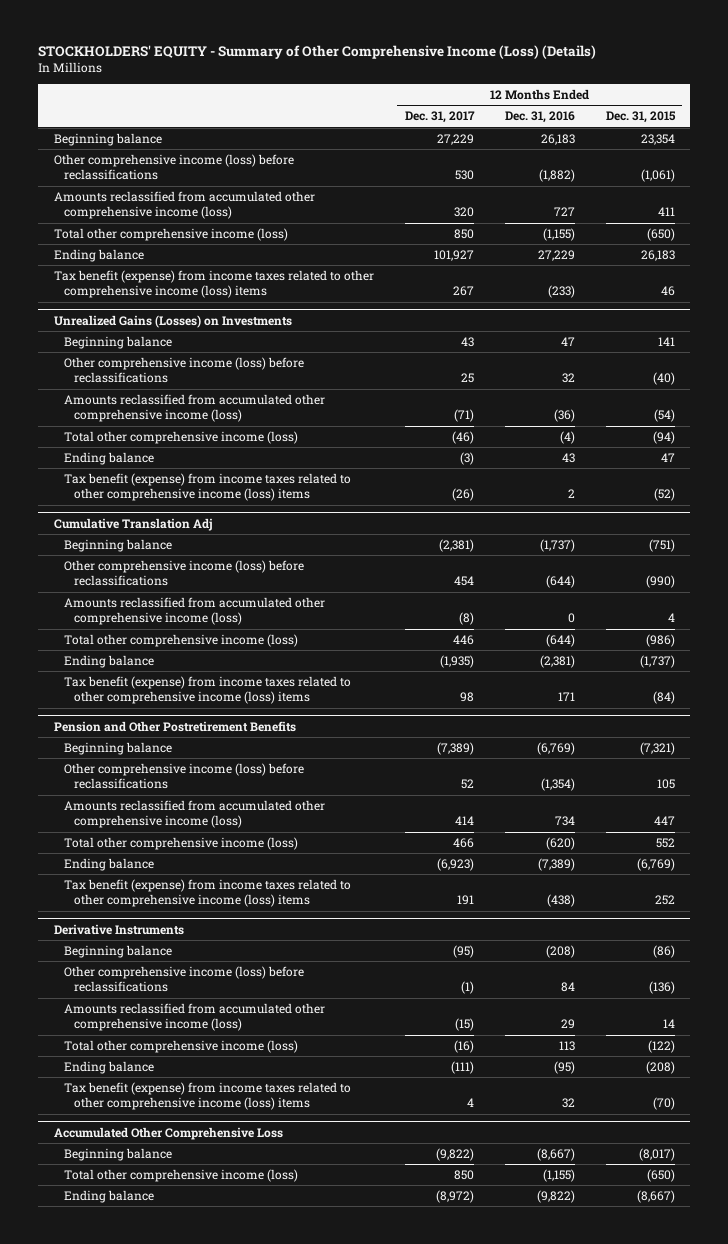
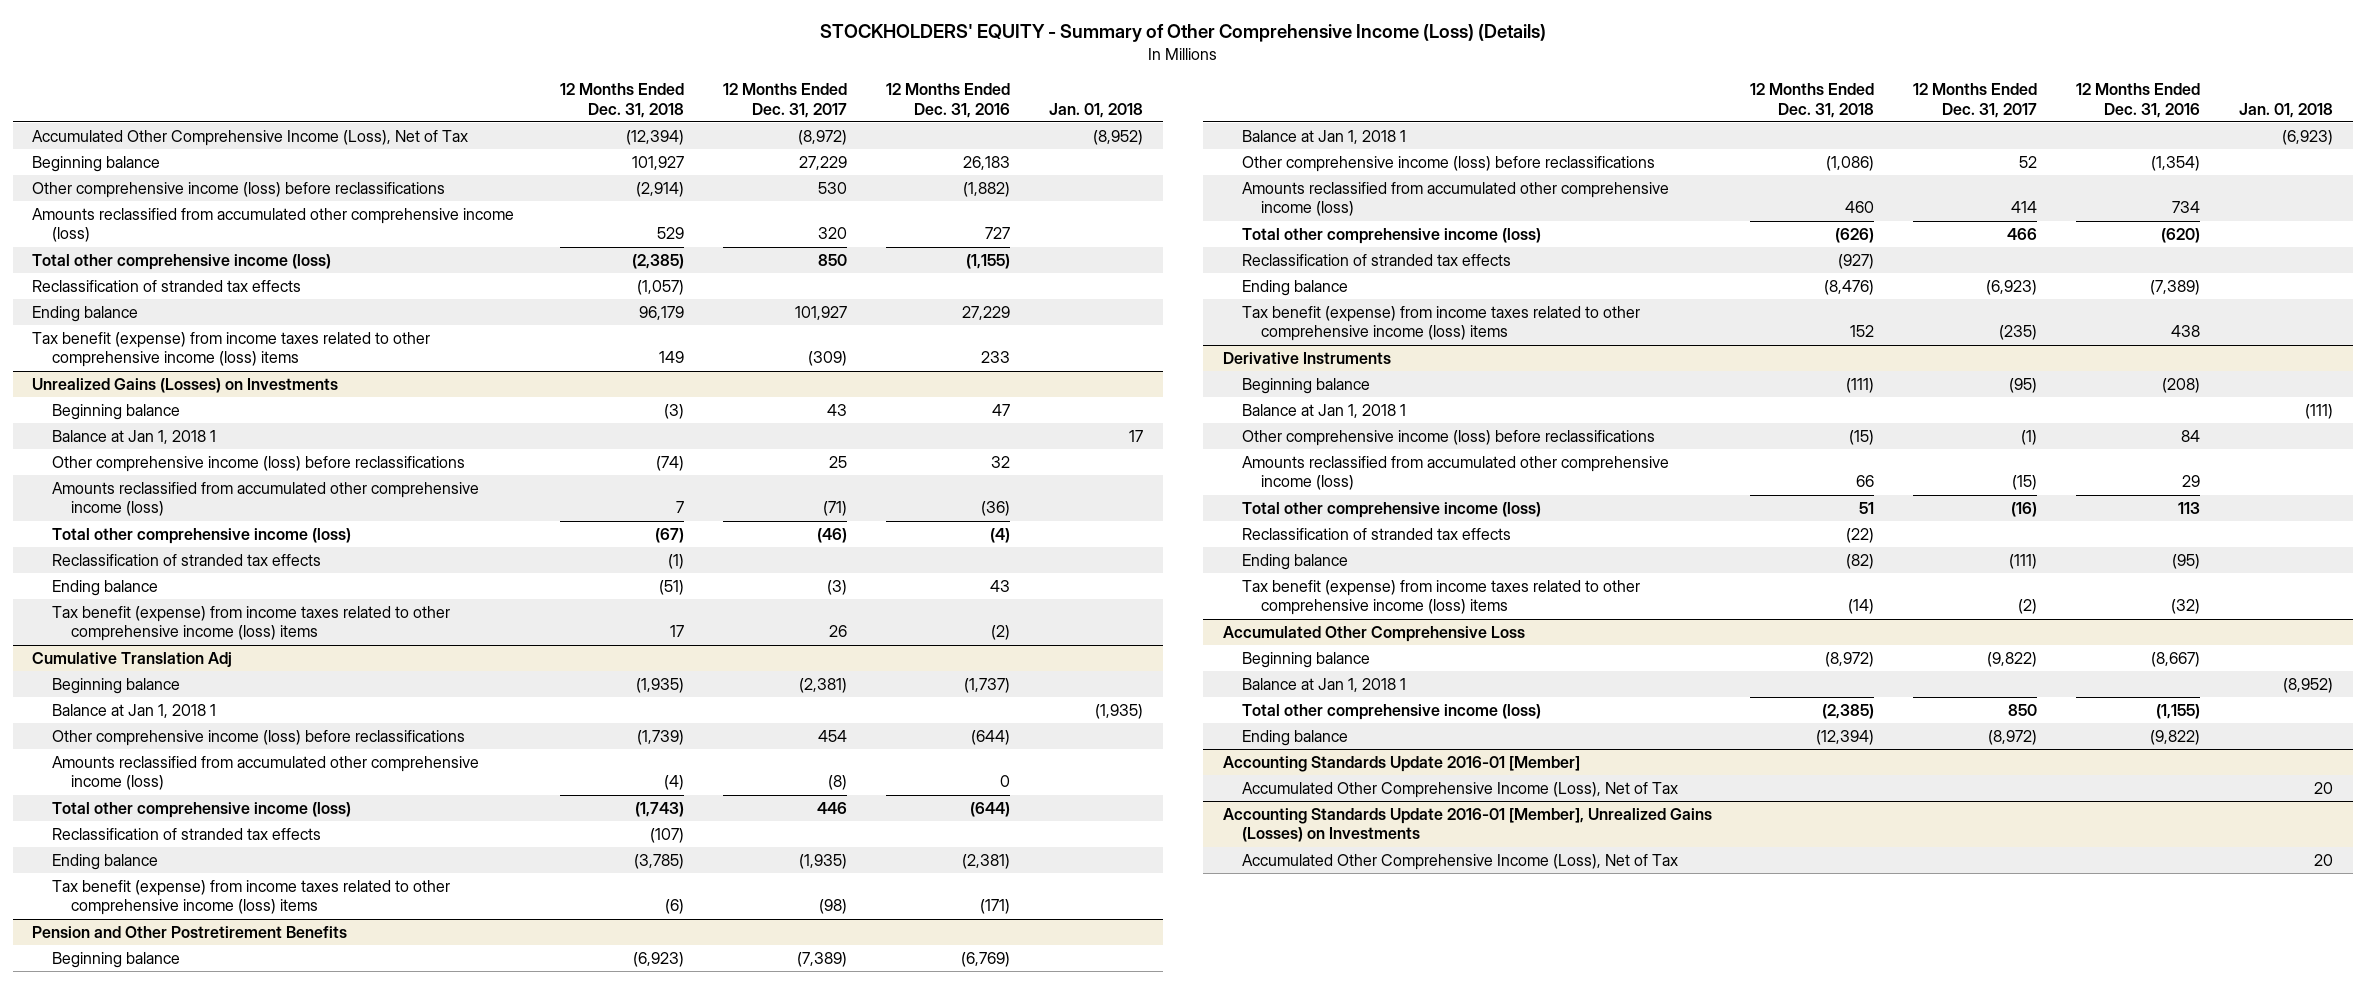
- | 12 Months Ended Dec. 31, 2017 | 12 Months Ended Dec. 31, 2016 | 12 Months Ended Dec. 31, 2015
+ | 12 Months Ended Dec. 31, 2018 | 12 Months Ended Dec. 31, 2017 | 12 Months Ended Dec. 31, 2016 | Jan. 01, 2018
+ Accumulated Other Comprehensive Income (Loss), Net of Tax | (12,394) | (8,972) | | (8,952)
+ Reclassification of stranded tax effects | (1,057) | | |
- Tax benefit (expense) from income taxes related to other comprehensive income (loss) items | 267 | (233) | 46
+ Tax benefit (expense) from income taxes related to other comprehensive income (loss) items | 149 | (309) | 233 |
@ Unrealized Gains (Losses) on Investments
+ Balance at Jan 1, 2018 1 | | | | 17
+ Reclassification of stranded tax effects | (1) | | |
- Tax benefit (expense) from income taxes related to other comprehensive income (loss) items | (26) | 2 | (52)
+ Tax benefit (expense) from income taxes related to other comprehensive income (loss) items | 17 | 26 | (2) |
@ Cumulative Translation Adj
+ Balance at Jan 1, 2018 1 | | | | (1,935)
+ Reclassification of stranded tax effects | (107) | | |
- Tax benefit (expense) from income taxes related to other comprehensive income (loss) items | 98 | 171 | (84)
+ Tax benefit (expense) from income taxes related to other comprehensive income (loss) items | (6) | (98) | (171) |
@ Pension and Other Postretirement Benefits
+ Balance at Jan 1, 2018 1 | | | | (6,923)
+ Reclassification of stranded tax effects | (927) | | |
- Tax benefit (expense) from income taxes related to other comprehensive income (loss) items | 191 | (438) | 252
+ Tax benefit (expense) from income taxes related to other comprehensive income (loss) items | 152 | (235) | 438 |
@ Derivative Instruments
+ Balance at Jan 1, 2018 1 | | | | (111)
+ Reclassification of stranded tax effects | (22) | | |
- Tax benefit (expense) from income taxes related to other comprehensive income (loss) items | 4 | 32 | (70)
+ Tax benefit (expense) from income taxes related to other comprehensive income (loss) items | (14) | (2) | (32) |
@ Accumulated Other Comprehensive Loss
+ Balance at Jan 1, 2018 1 | | | | (8,952)
+ Accounting Standards Update 2016-01 [Member]
+ Accumulated Other Comprehensive Income (Loss), Net of Tax | | | | 20
+ Accounting Standards Update 2016-01 [Member], Unrealized Gains (Losses) on Investments
+ Accumulated Other Comprehensive Income (Loss), Net of Tax | | | | 20

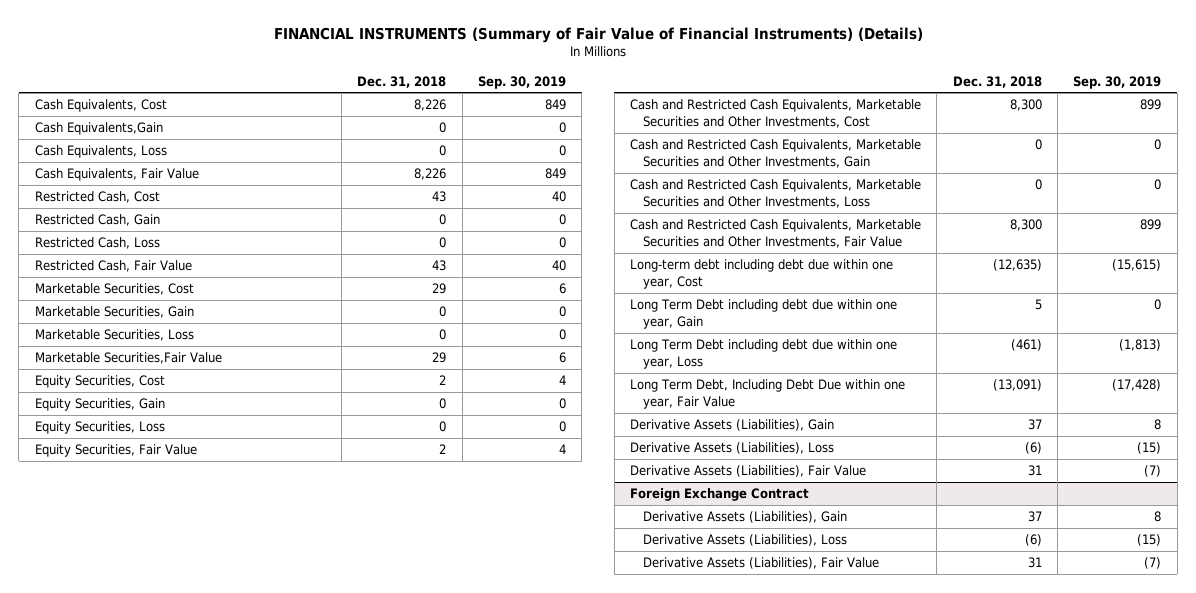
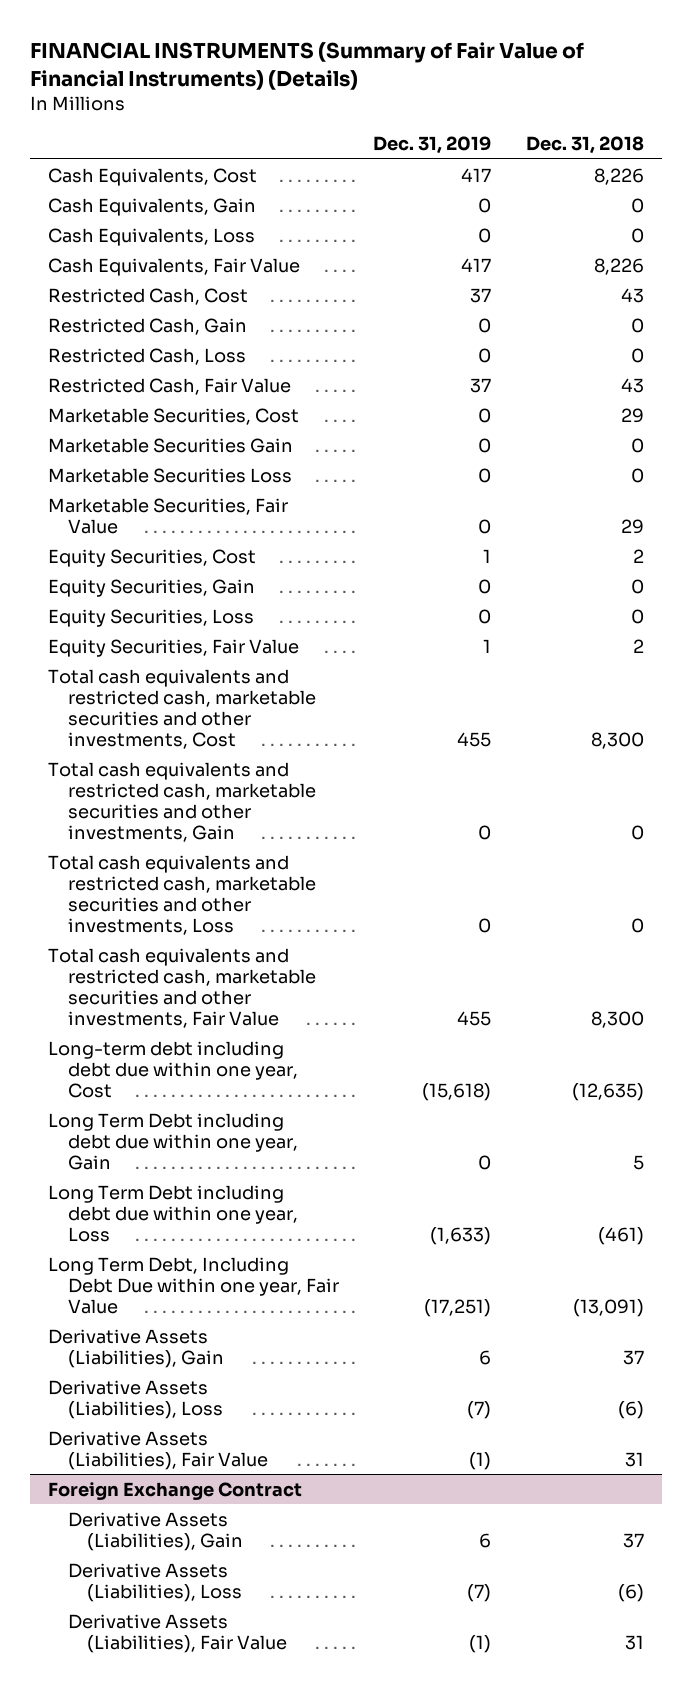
- | Dec. 31, 2018 | Sep. 30, 2019
+ | Dec. 31, 2019 | Dec. 31, 2018
- Cash Equivalents,Gain | 0 | 0
+ Cash Equivalents, Gain | 0 | 0
- Marketable Securities, Gain | 0 | 0
- Marketable Securities, Loss | 0 | 0
- Marketable Securities,Fair Value | 29 | 6
+ Marketable Securities Gain | 0 | 0
+ Marketable Securities Loss | 0 | 0
+ Marketable Securities, Fair Value | 0 | 29
- Cash and Restricted Cash Equivalents, Marketable Securities and Other Investments, Cost | 8,300 | 899
- Cash and Restricted Cash Equivalents, Marketable Securities and Other Investments, Gain | 0 | 0
- Cash and Restricted Cash Equivalents, Marketable Securities and Other Investments, Loss | 0 | 0
- Cash and Restricted Cash Equivalents, Marketable Securities and Other Investments, Fair Value | 8,300 | 899
+ Total cash equivalents and restricted cash, marketable securities and other investments, Cost | 455 | 8,300
+ Total cash equivalents and restricted cash, marketable securities and other investments, Gain | 0 | 0
+ Total cash equivalents and restricted cash, marketable securities and other investments, Loss | 0 | 0
+ Total cash equivalents and restricted cash, marketable securities and other investments, Fair Value | 455 | 8,300

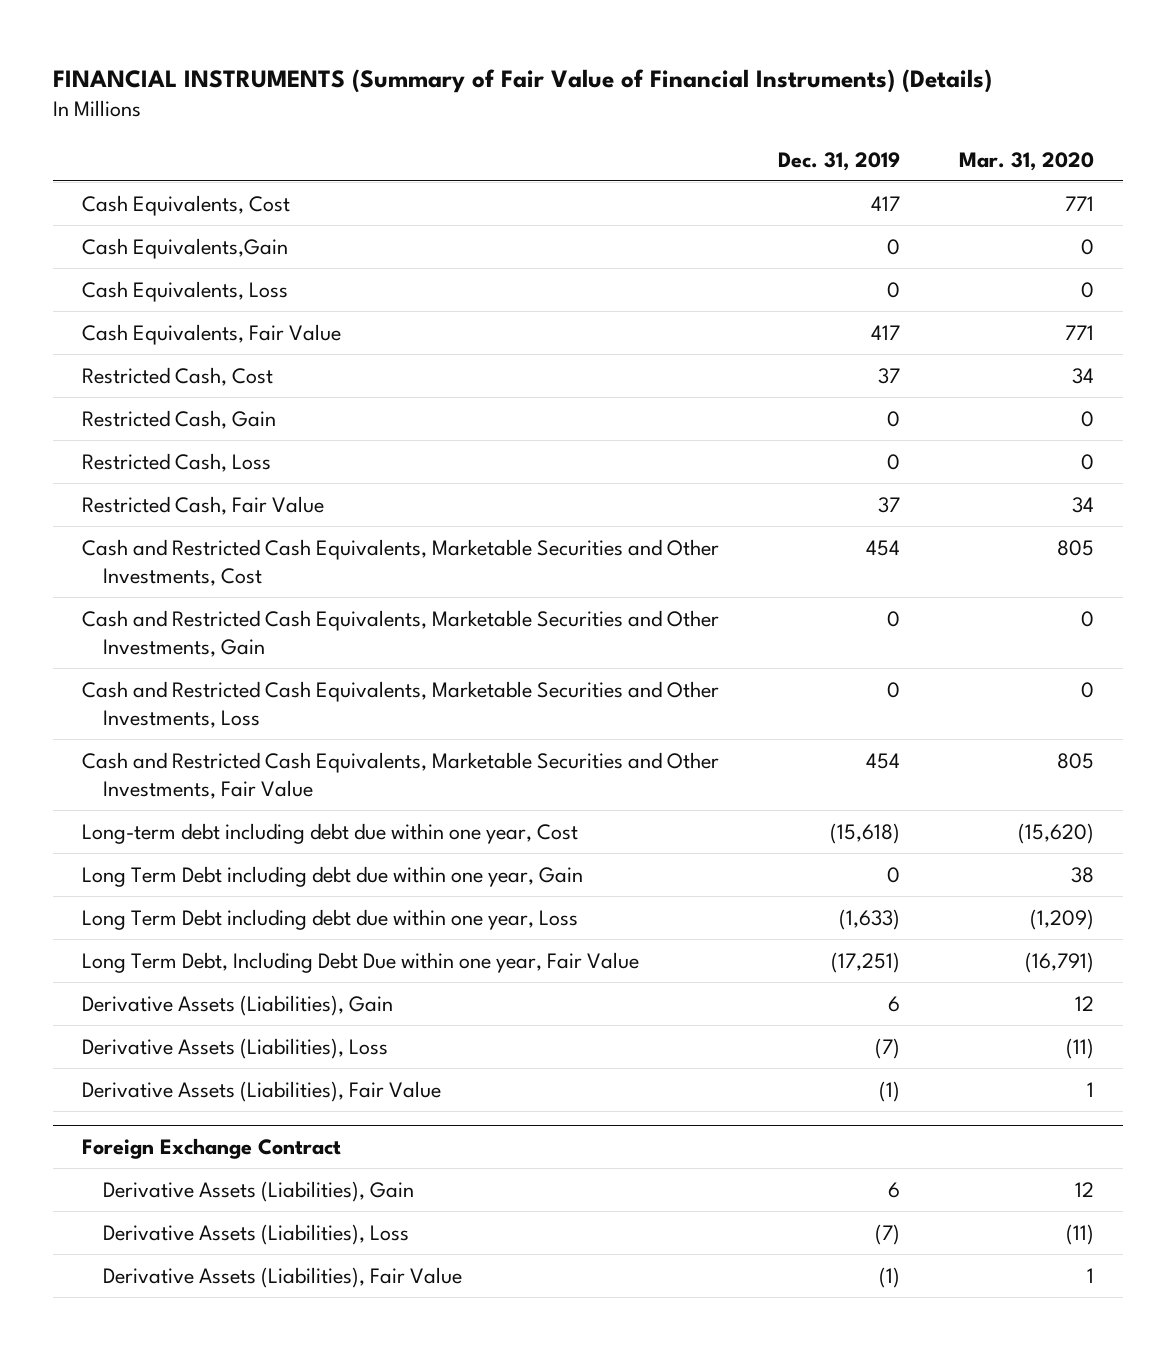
- | Dec. 31, 2019 | Dec. 31, 2018
+ | Dec. 31, 2019 | Mar. 31, 2020
- Cash Equivalents, Gain | 0 | 0
+ Cash Equivalents,Gain | 0 | 0
- Marketable Securities, Cost | 0 | 29
- Marketable Securities Gain | 0 | 0
- Marketable Securities Loss | 0 | 0
- Marketable Securities, Fair Value | 0 | 29
- Equity Securities, Cost | 1 | 2
- Equity Securities, Gain | 0 | 0
- Equity Securities, Loss | 0 | 0
- Equity Securities, Fair Value | 1 | 2
- Total cash equivalents and restricted cash, marketable securities and other investments, Cost | 455 | 8,300
- Total cash equivalents and restricted cash, marketable securities and other investments, Gain | 0 | 0
- Total cash equivalents and restricted cash, marketable securities and other investments, Loss | 0 | 0
- Total cash equivalents and restricted cash, marketable securities and other investments, Fair Value | 455 | 8,300
+ Cash and Restricted Cash Equivalents, Marketable Securities and Other Investments, Cost | 454 | 805
+ Cash and Restricted Cash Equivalents, Marketable Securities and Other Investments, Gain | 0 | 0
+ Cash and Restricted Cash Equivalents, Marketable Securities and Other Investments, Loss | 0 | 0
+ Cash and Restricted Cash Equivalents, Marketable Securities and Other Investments, Fair Value | 454 | 805

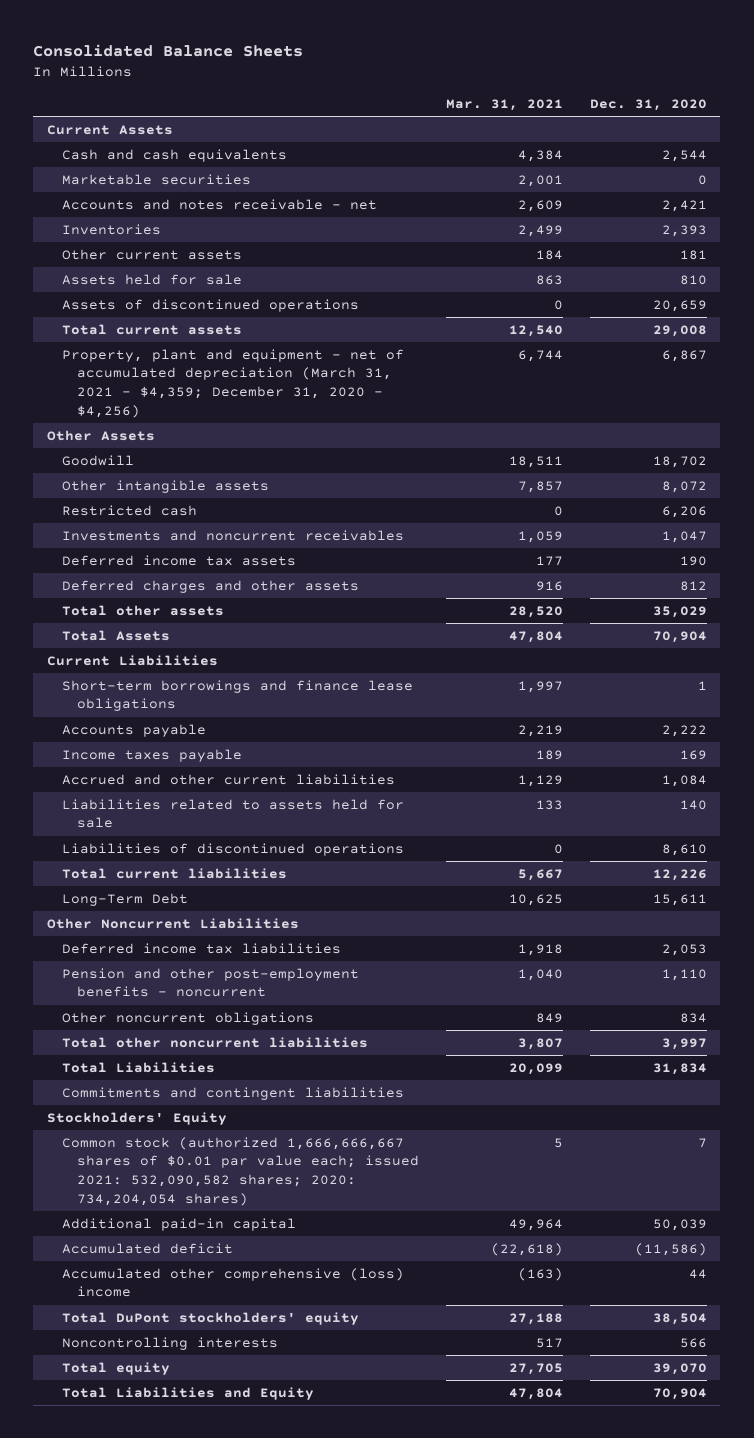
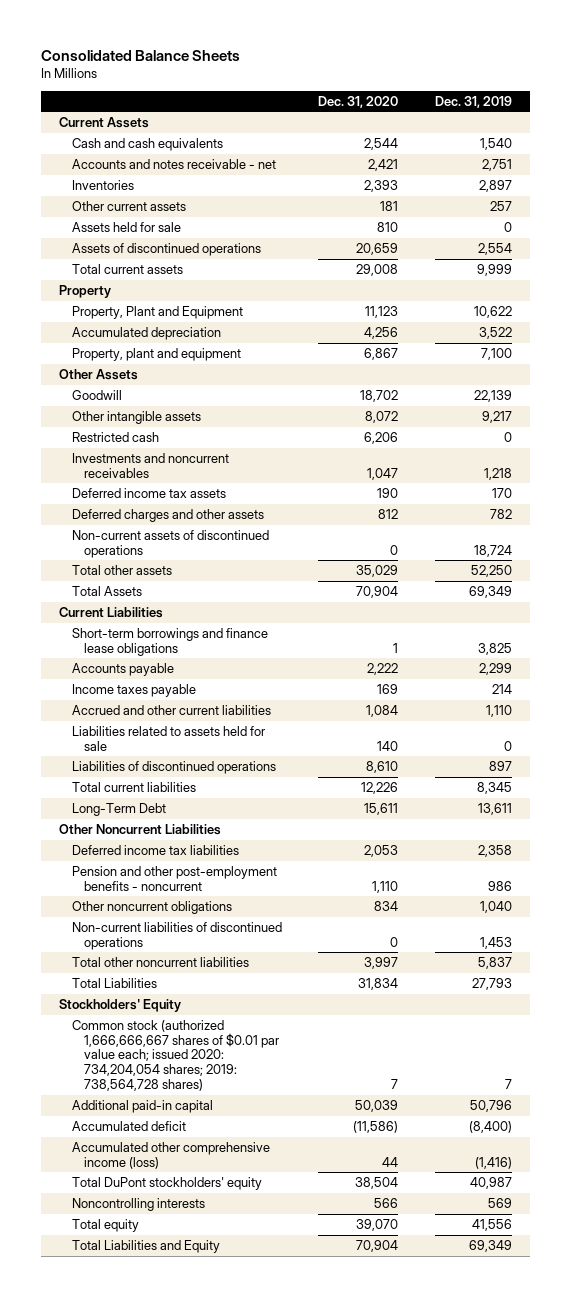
- | Mar. 31, 2021 | Dec. 31, 2020
+ | Dec. 31, 2020 | Dec. 31, 2019
- Marketable securities | 2,001 | 0
- Property, plant and equipment - net of accumulated depreciation (March 31, 2021 - $4,359; December 31, 2020 - $4,256) | 6,744 | 6,867
+ Property
+ Property, Plant and Equipment | 11,123 | 10,622
+ Accumulated depreciation | 4,256 | 3,522
+ Property, plant and equipment | 6,867 | 7,100
+ Non-current assets of discontinued operations | 0 | 18,724
+ Non-current liabilities of discontinued operations | 0 | 1,453
- Commitments and contingent liabilities
- Common stock (authorized 1,666,666,667 shares of $0.01 par value each; issued 2021: 532,090,582 shares; 2020: 734,204,054 shares) | 5 | 7
+ Common stock (authorized 1,666,666,667 shares of $0.01 par value each; issued 2020: 734,204,054 shares; 2019: 738,564,728 shares) | 7 | 7
- Accumulated other comprehensive (loss) income | (163) | 44
+ Accumulated other comprehensive income (loss) | 44 | (1,416)

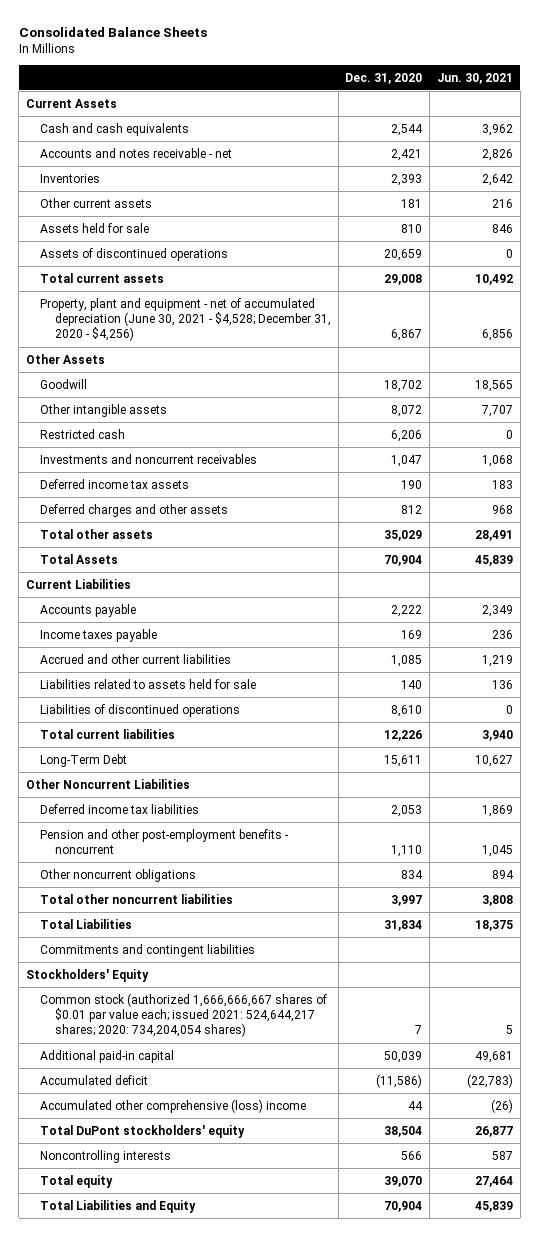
- | Dec. 31, 2020 | Dec. 31, 2019
+ | Dec. 31, 2020 | Jun. 30, 2021
- Property
- Property, Plant and Equipment | 11,123 | 10,622
- Accumulated depreciation | 4,256 | 3,522
- Property, plant and equipment | 6,867 | 7,100
+ Property, plant and equipment - net of accumulated depreciation (June 30, 2021 - $4,528; December 31, 2020 - $4,256) | 6,867 | 6,856
- Non-current assets of discontinued operations | 0 | 18,724
- Short-term borrowings and finance lease obligations | 1 | 3,825
- Accrued and other current liabilities | 1,084 | 1,110
+ Accrued and other current liabilities | 1,085 | 1,219
- Non-current liabilities of discontinued operations | 0 | 1,453
+ Commitments and contingent liabilities
- Common stock (authorized 1,666,666,667 shares of $0.01 par value each; issued 2020: 734,204,054 shares; 2019: 738,564,728 shares) | 7 | 7
+ Common stock (authorized 1,666,666,667 shares of $0.01 par value each; issued 2021: 524,644,217 shares; 2020: 734,204,054 shares) | 7 | 5
- Accumulated other comprehensive income (loss) | 44 | (1,416)
+ Accumulated other comprehensive (loss) income | 44 | (26)

